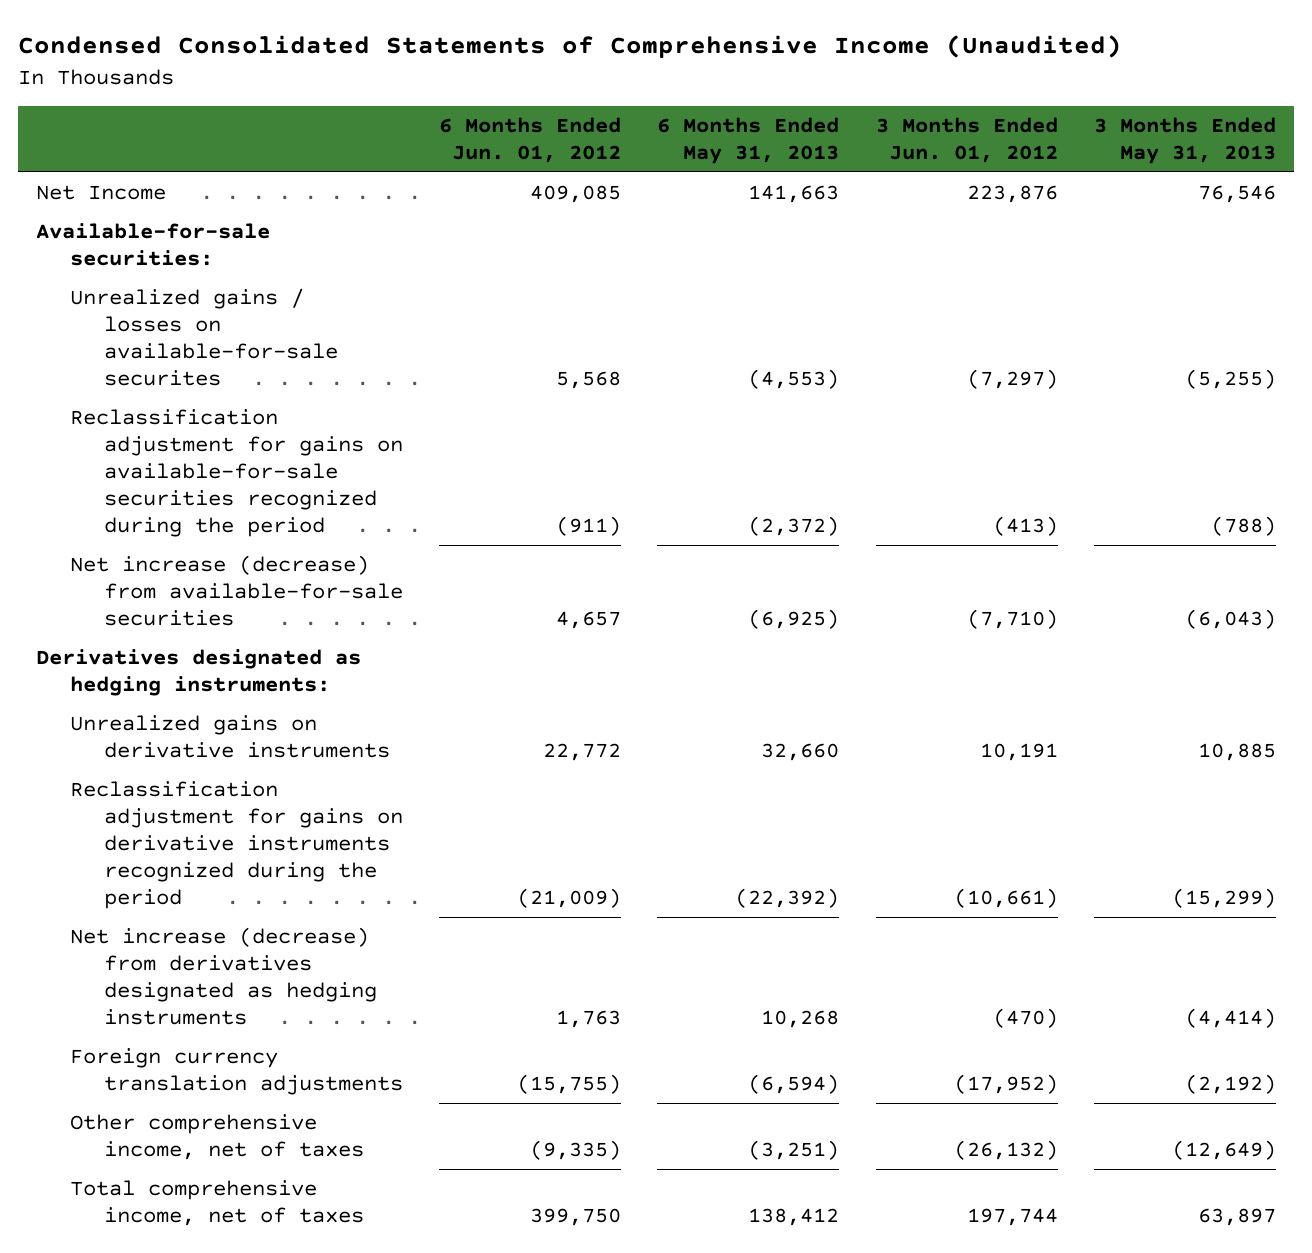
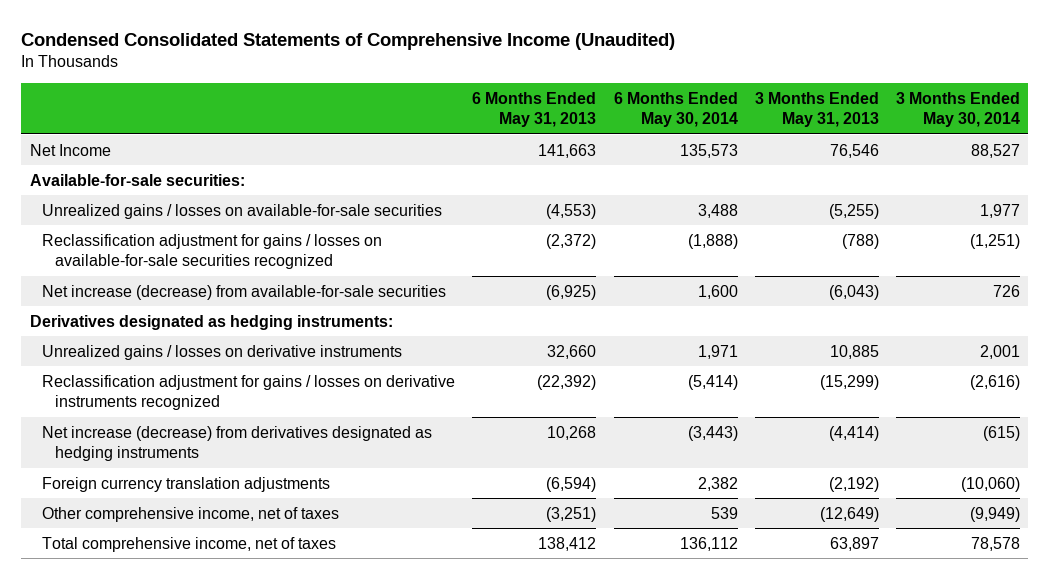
- | 6 Months Ended Jun. 01, 2012 | 6 Months Ended May 31, 2013 | 3 Months Ended Jun. 01, 2012 | 3 Months Ended May 31, 2013
+ | 6 Months Ended May 31, 2013 | 6 Months Ended May 30, 2014 | 3 Months Ended May 31, 2013 | 3 Months Ended May 30, 2014
- Unrealized gains / losses on available-for-sale securites | 5,568 | (4,553) | (7,297) | (5,255)
- Reclassification adjustment for gains on available-for-sale securities recognized during the period | (911) | (2,372) | (413) | (788)
+ Unrealized gains / losses on available-for-sale securities | (4,553) | 3,488 | (5,255) | 1,977
+ Reclassification adjustment for gains / losses on available-for-sale securities recognized | (2,372) | (1,888) | (788) | (1,251)
- Unrealized gains on derivative instruments | 22,772 | 32,660 | 10,191 | 10,885
- Reclassification adjustment for gains on derivative instruments recognized during the period | (21,009) | (22,392) | (10,661) | (15,299)
+ Unrealized gains / losses on derivative instruments | 32,660 | 1,971 | 10,885 | 2,001
+ Reclassification adjustment for gains / losses on derivative instruments recognized | (22,392) | (5,414) | (15,299) | (2,616)

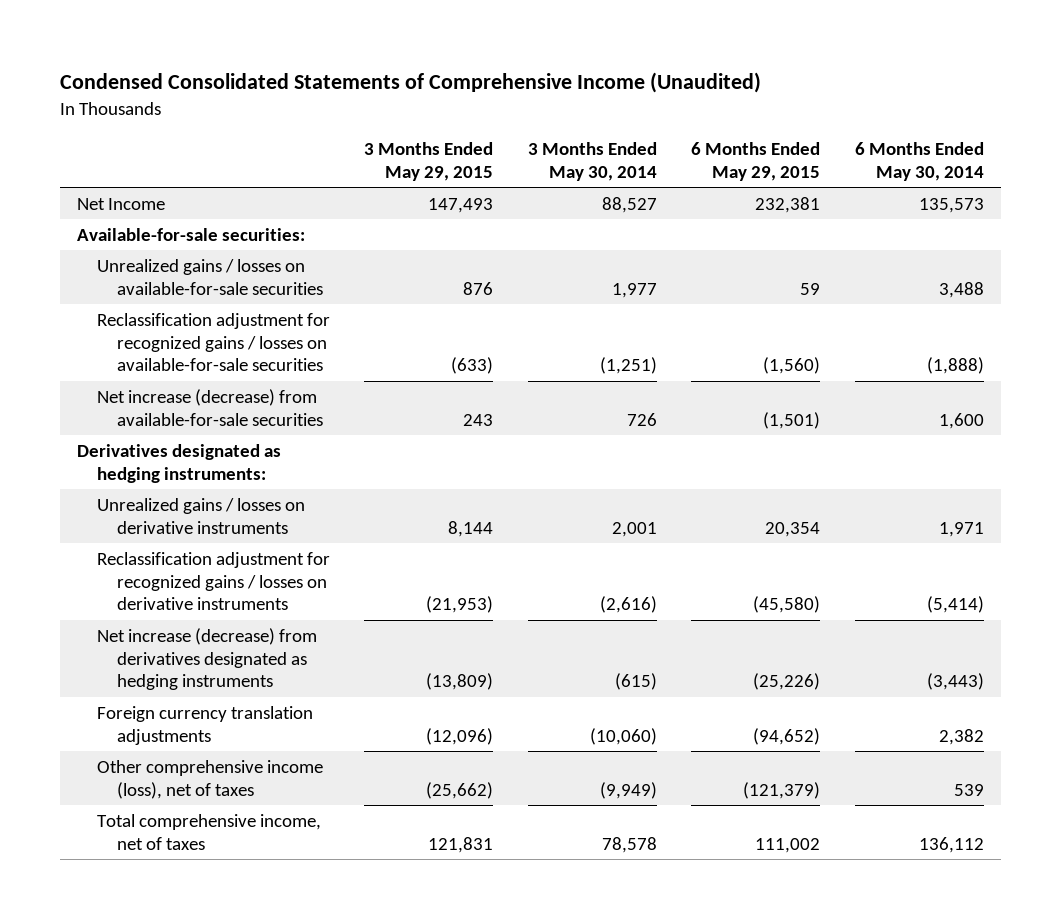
- | 6 Months Ended May 31, 2013 | 6 Months Ended May 30, 2014 | 3 Months Ended May 31, 2013 | 3 Months Ended May 30, 2014
+ | 3 Months Ended May 29, 2015 | 3 Months Ended May 30, 2014 | 6 Months Ended May 29, 2015 | 6 Months Ended May 30, 2014
- Reclassification adjustment for gains / losses on available-for-sale securities recognized | (2,372) | (1,888) | (788) | (1,251)
+ Reclassification adjustment for recognized gains / losses on available-for-sale securities | (633) | (1,251) | (1,560) | (1,888)
- Reclassification adjustment for gains / losses on derivative instruments recognized | (22,392) | (5,414) | (15,299) | (2,616)
+ Reclassification adjustment for recognized gains / losses on derivative instruments | (21,953) | (2,616) | (45,580) | (5,414)
- Other comprehensive income, net of taxes | (3,251) | 539 | (12,649) | (9,949)
+ Other comprehensive income (loss), net of taxes | (25,662) | (9,949) | (121,379) | 539

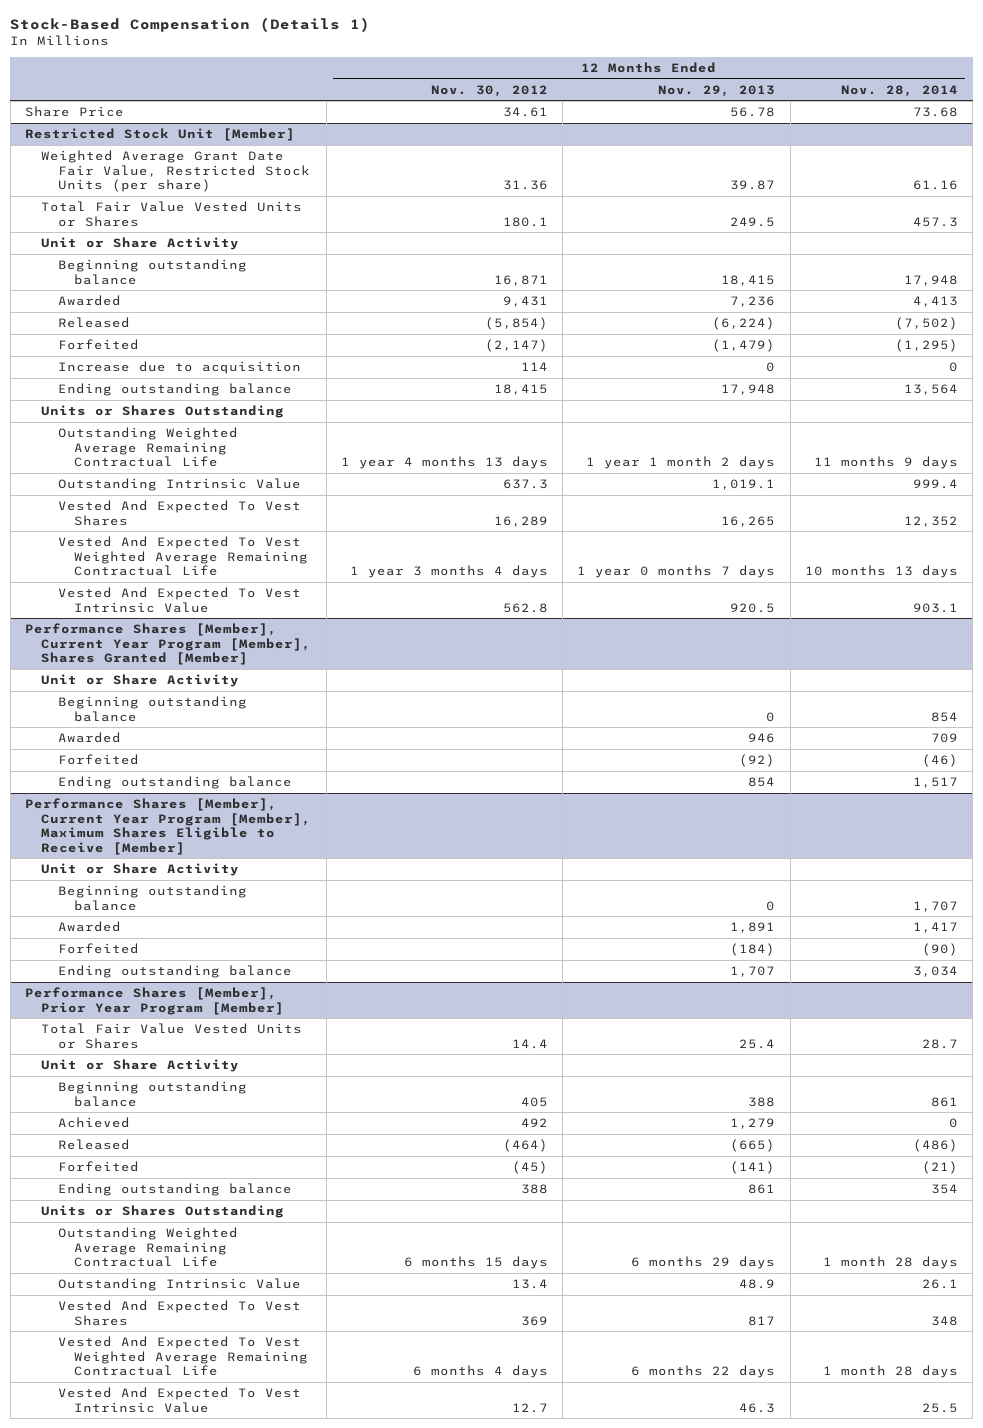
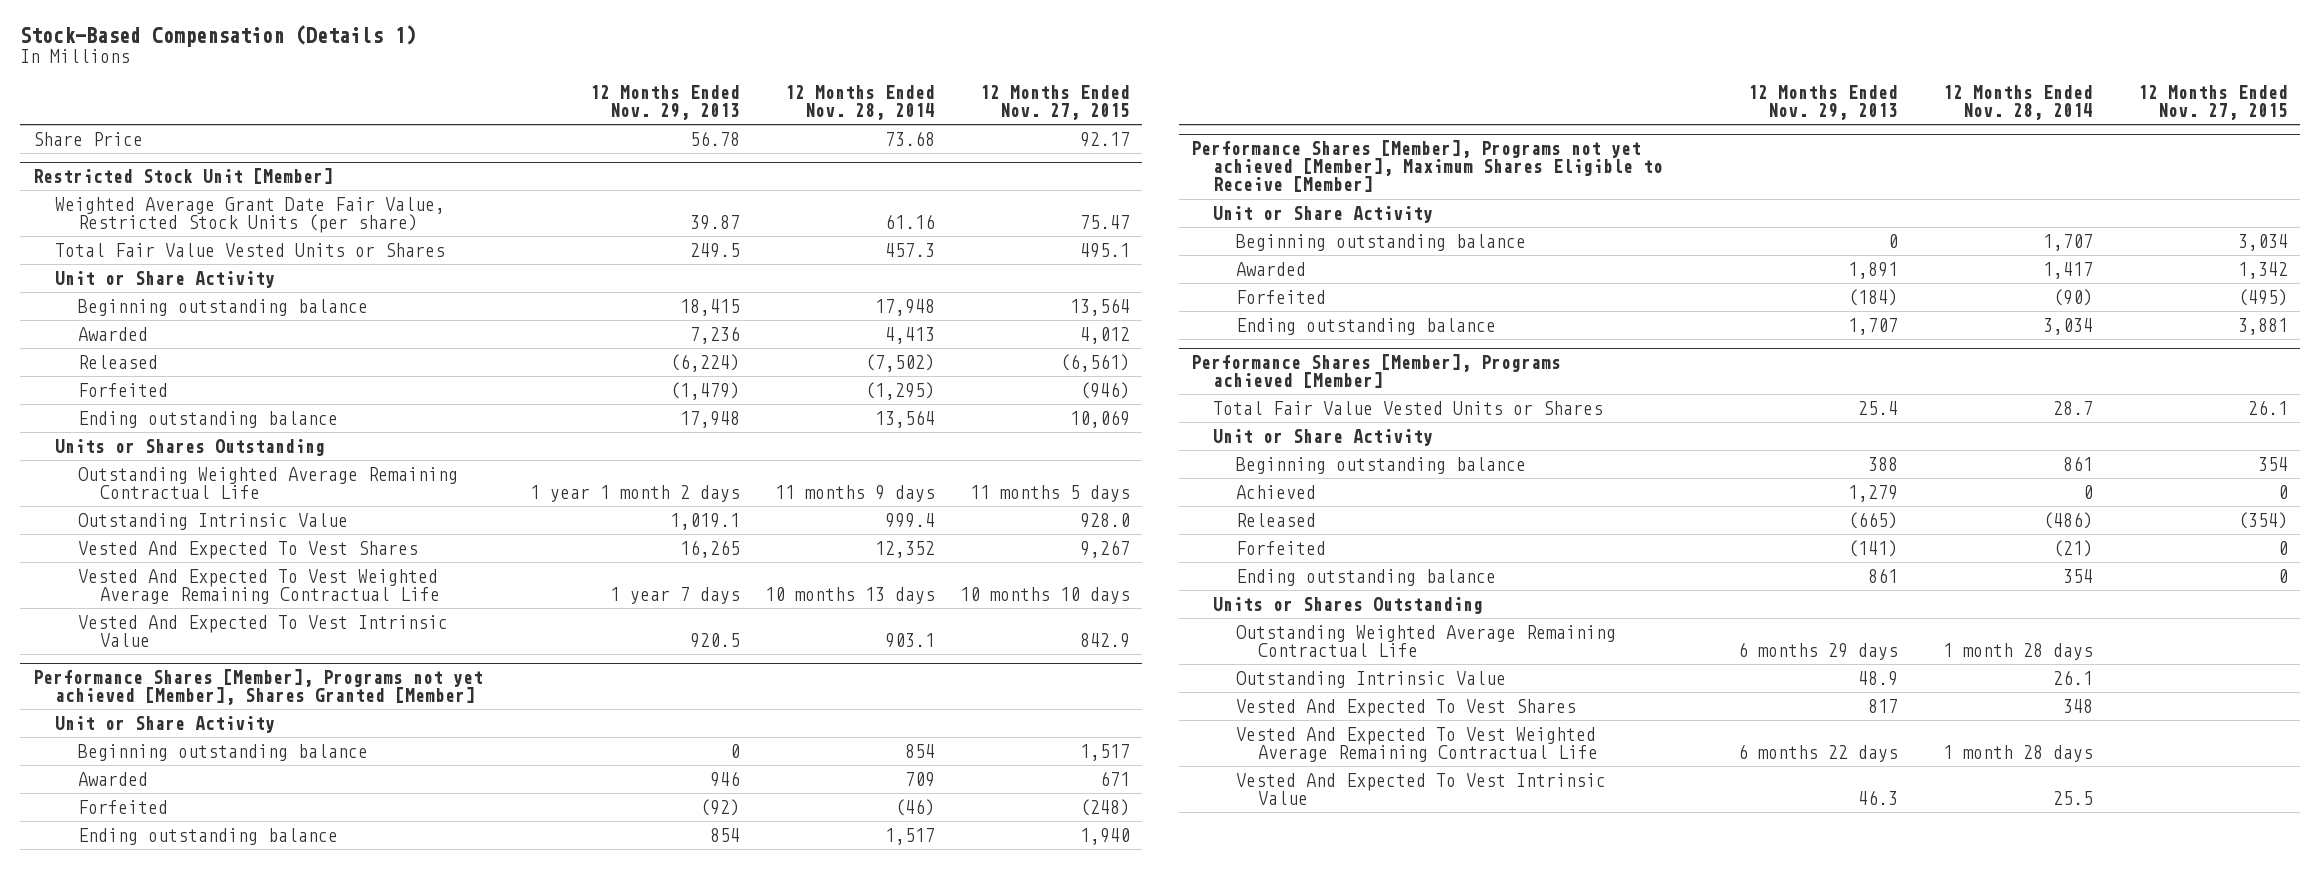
- | 12 Months Ended Nov. 30, 2012 | 12 Months Ended Nov. 29, 2013 | 12 Months Ended Nov. 28, 2014
+ | 12 Months Ended Nov. 29, 2013 | 12 Months Ended Nov. 28, 2014 | 12 Months Ended Nov. 27, 2015
@ Restricted Stock Unit [Member]
- Increase due to acquisition | 114 | 0 | 0
- Vested And Expected To Vest Weighted Average Remaining Contractual Life | 1 year 3 months 4 days | 1 year 0 months 7 days | 10 months 13 days
+ Vested And Expected To Vest Weighted Average Remaining Contractual Life | 1 year 7 days | 10 months 13 days | 10 months 10 days
- Performance Shares [Member], Current Year Program [Member], Shares Granted [Member]
+ Performance Shares [Member], Programs not yet achieved [Member], Shares Granted [Member]
- Performance Shares [Member], Current Year Program [Member], Maximum Shares Eligible to Receive [Member]
+ Performance Shares [Member], Programs not yet achieved [Member], Maximum Shares Eligible to Receive [Member]
- Performance Shares [Member], Prior Year Program [Member]
+ Performance Shares [Member], Programs achieved [Member]

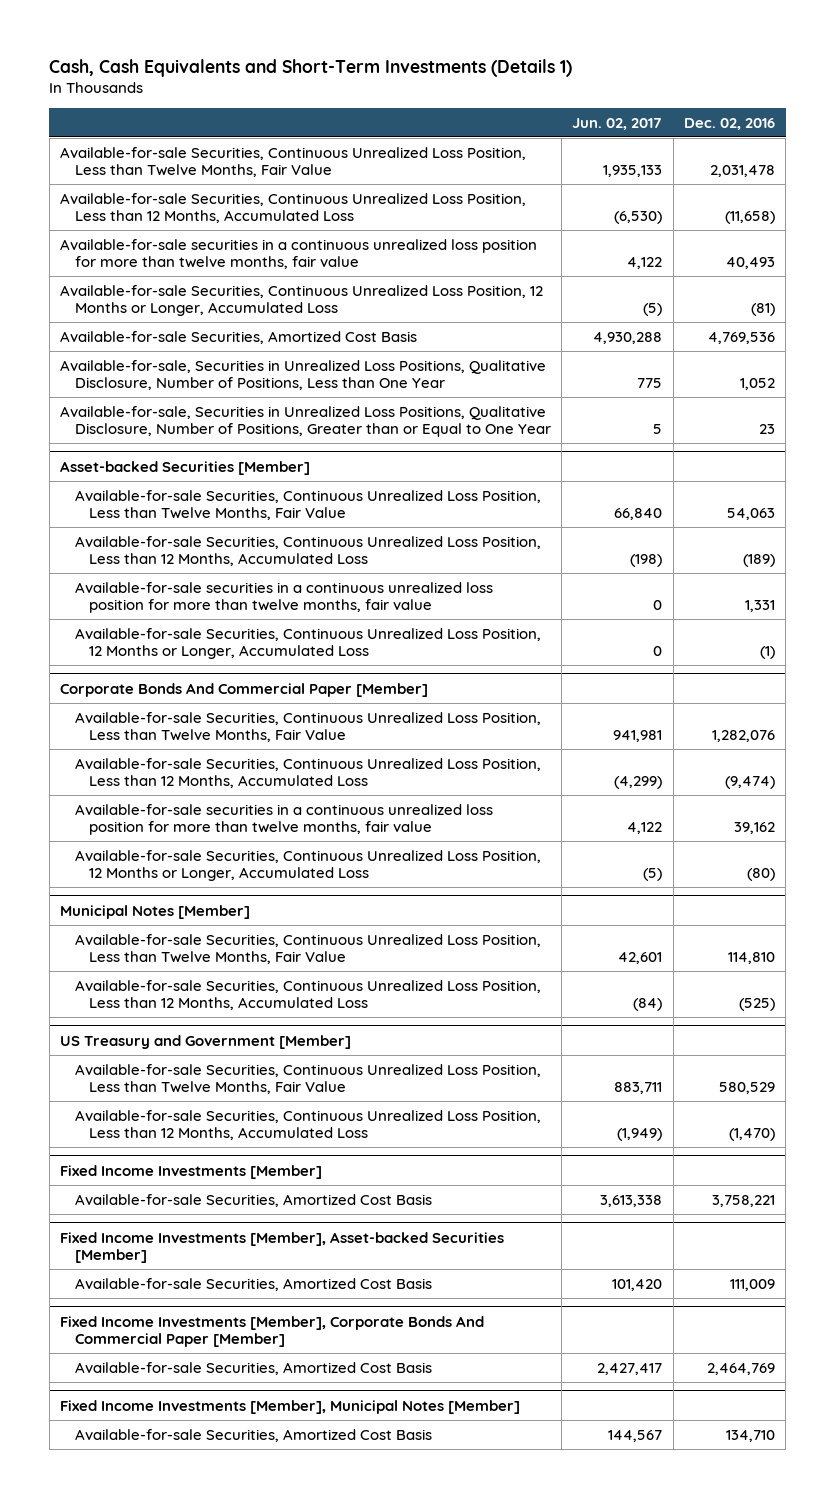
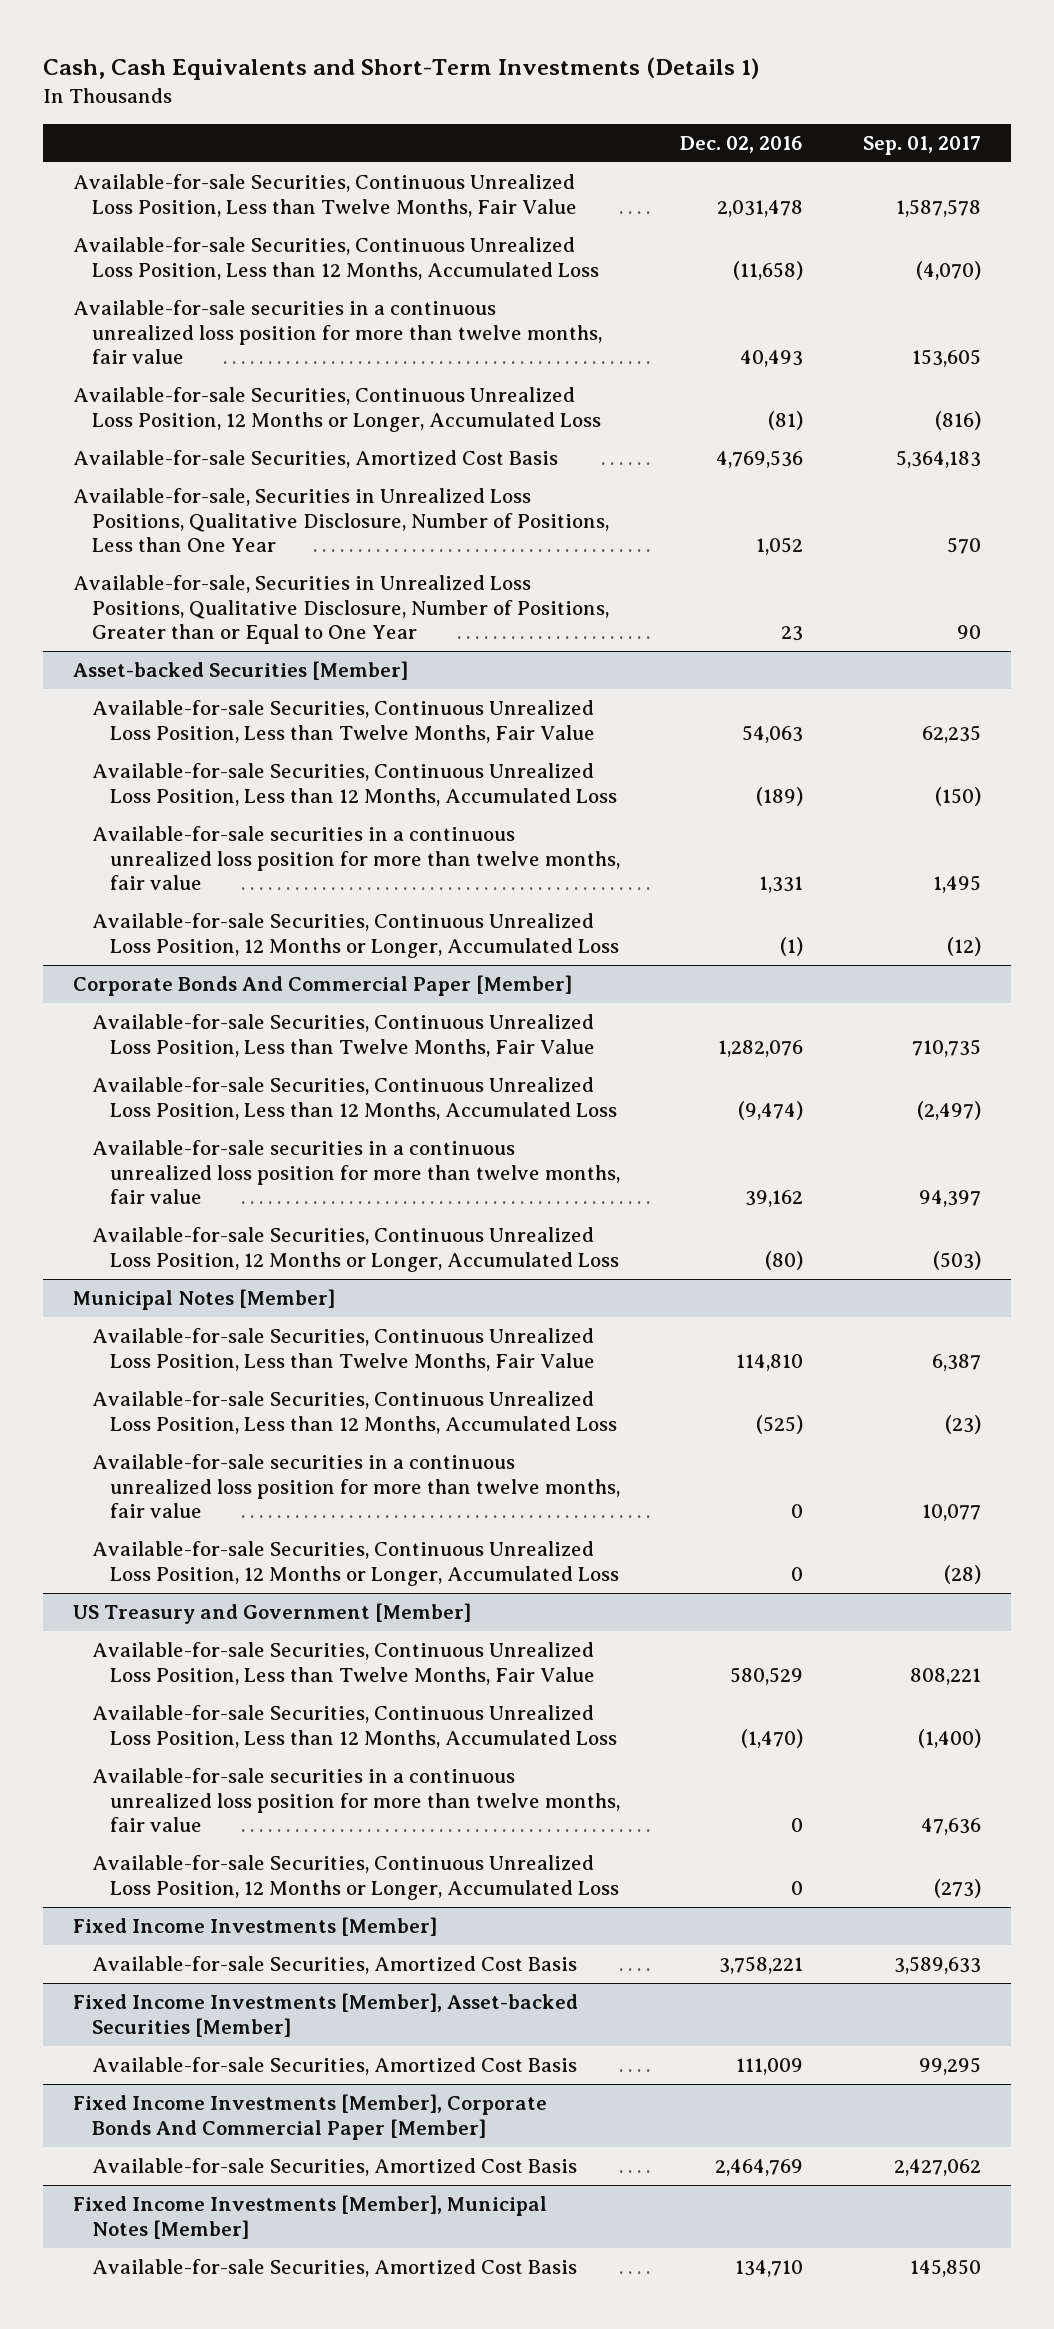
- | Jun. 02, 2017 | Dec. 02, 2016
+ | Dec. 02, 2016 | Sep. 01, 2017
@ Municipal Notes [Member]
+ Available-for-sale securities in a continuous unrealized loss position for more than twelve months, fair value | 0 | 10,077
+ Available-for-sale Securities, Continuous Unrealized Loss Position, 12 Months or Longer, Accumulated Loss | 0 | (28)
@ US Treasury and Government [Member]
+ Available-for-sale securities in a continuous unrealized loss position for more than twelve months, fair value | 0 | 47,636
+ Available-for-sale Securities, Continuous Unrealized Loss Position, 12 Months or Longer, Accumulated Loss | 0 | (273)

